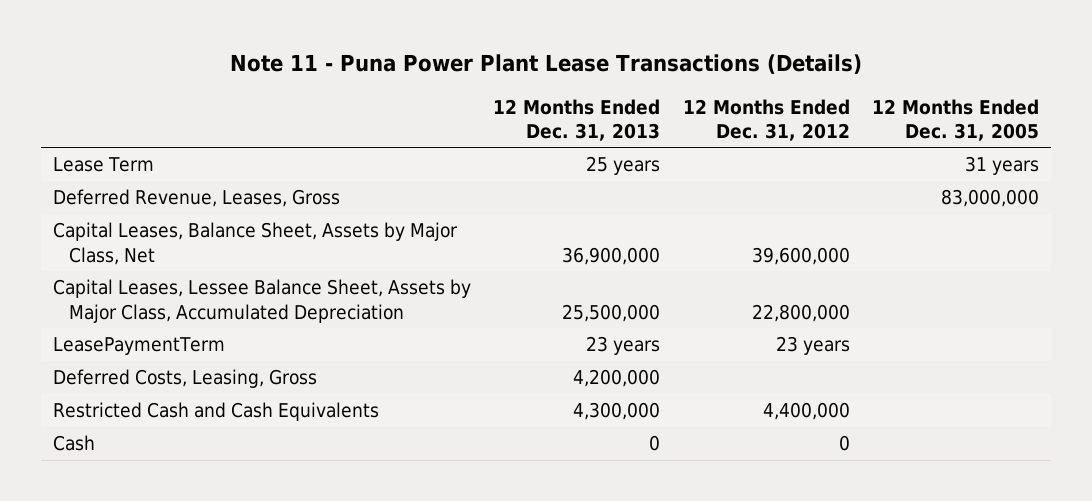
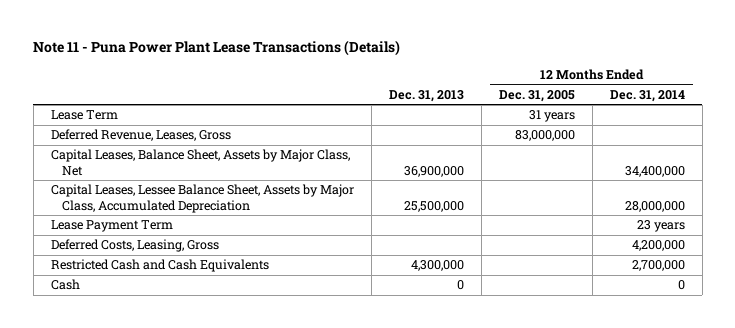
- | 12 Months Ended Dec. 31, 2013 | 12 Months Ended Dec. 31, 2012 | 12 Months Ended Dec. 31, 2005
+ | Dec. 31, 2013 | 12 Months Ended Dec. 31, 2005 | 12 Months Ended Dec. 31, 2014
- LeasePaymentTerm | 23 years | 23 years |
+ Lease Payment Term | | | 23 years

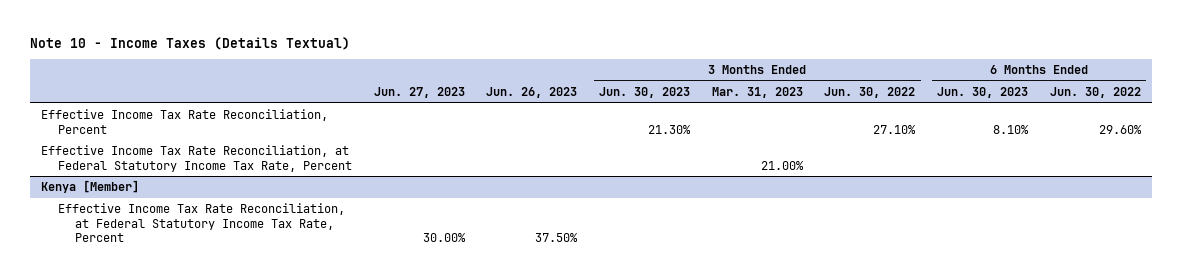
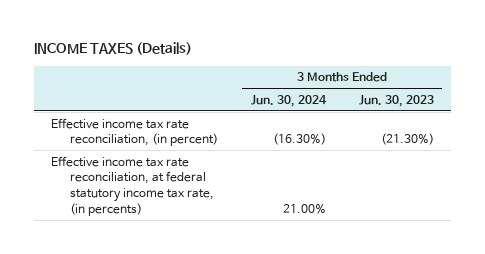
- Note 10 - Income Taxes (Details Textual)
+ INCOME TAXES (Details)
- | Jun. 27, 2023 | Jun. 26, 2023 | 3 Months Ended Jun. 30, 2023 | 3 Months Ended Mar. 31, 2023 | 3 Months Ended Jun. 30, 2022 | 6 Months Ended Jun. 30, 2023 | 6 Months Ended Jun. 30, 2022
+ | 3 Months Ended Jun. 30, 2024 | 3 Months Ended Jun. 30, 2023
- Effective Income Tax Rate Reconciliation, Percent | | | 21.30% | | 27.10% | 8.10% | 29.60%
- Effective Income Tax Rate Reconciliation, at Federal Statutory Income Tax Rate, Percent | | | | 21.00% | | |
- Kenya [Member]
- Effective Income Tax Rate Reconciliation, at Federal Statutory Income Tax Rate, Percent | 30.00% | 37.50% | | | | |
+ Effective income tax rate reconciliation, (in percent) | (16.30%) | (21.30%)
+ Effective income tax rate reconciliation, at federal statutory income tax rate, (in percents) | 21.00% |

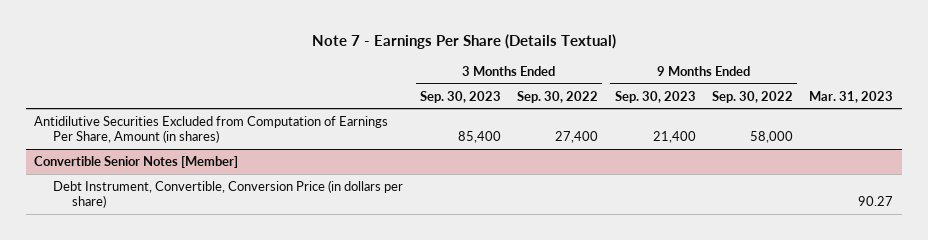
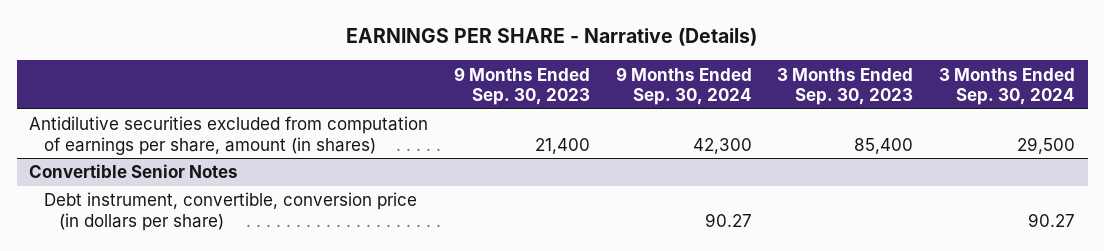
- Note 7 - Earnings Per Share (Details Textual)
+ EARNINGS PER SHARE - Narrative (Details)
- | 3 Months Ended Sep. 30, 2023 | 3 Months Ended Sep. 30, 2022 | 9 Months Ended Sep. 30, 2023 | 9 Months Ended Sep. 30, 2022 | Mar. 31, 2023
+ | 9 Months Ended Sep. 30, 2023 | 9 Months Ended Sep. 30, 2024 | 3 Months Ended Sep. 30, 2023 | 3 Months Ended Sep. 30, 2024
- Antidilutive Securities Excluded from Computation of Earnings Per Share, Amount (in shares) | 85,400 | 27,400 | 21,400 | 58,000 |
- Convertible Senior Notes [Member]
- Debt Instrument, Convertible, Conversion Price (in dollars per share) | | | | | 90.27
+ Antidilutive securities excluded from computation of earnings per share, amount (in shares) | 21,400 | 42,300 | 85,400 | 29,500
+ Convertible Senior Notes
+ Debt instrument, convertible, conversion price (in dollars per share) | | 90.27 | | 90.27

